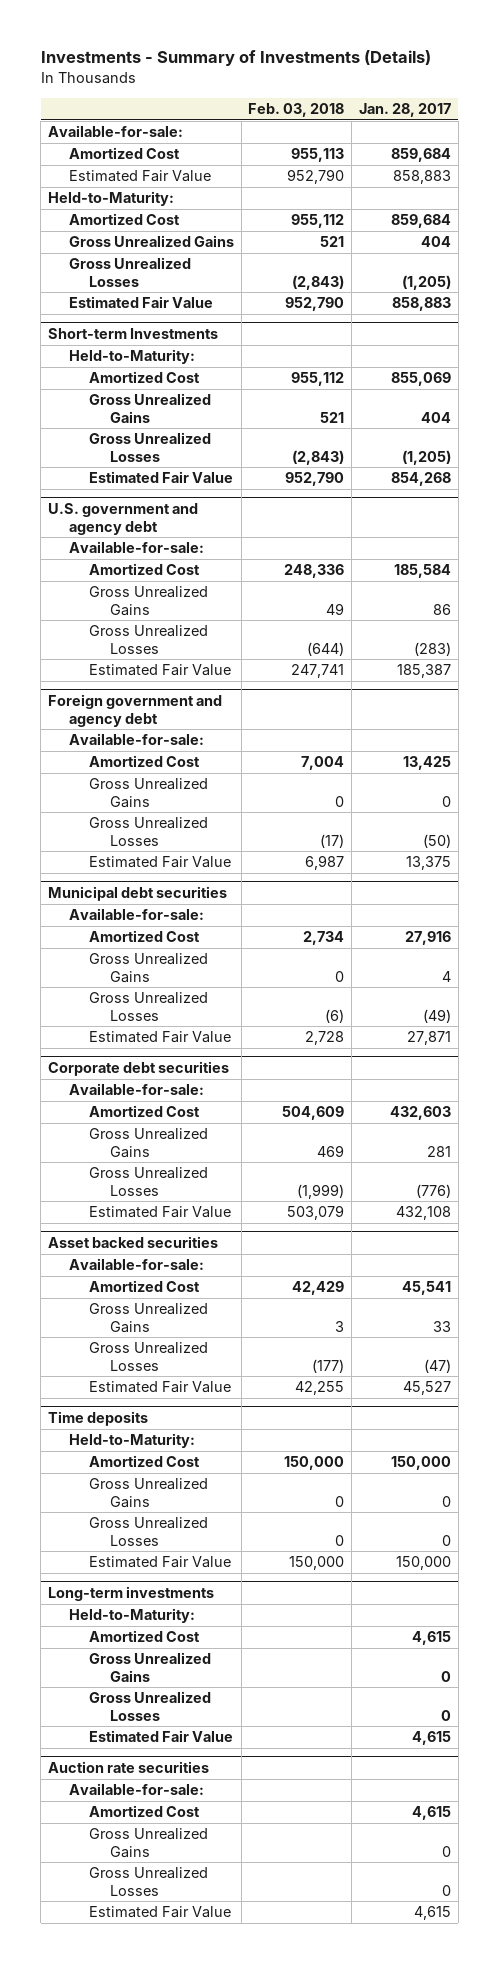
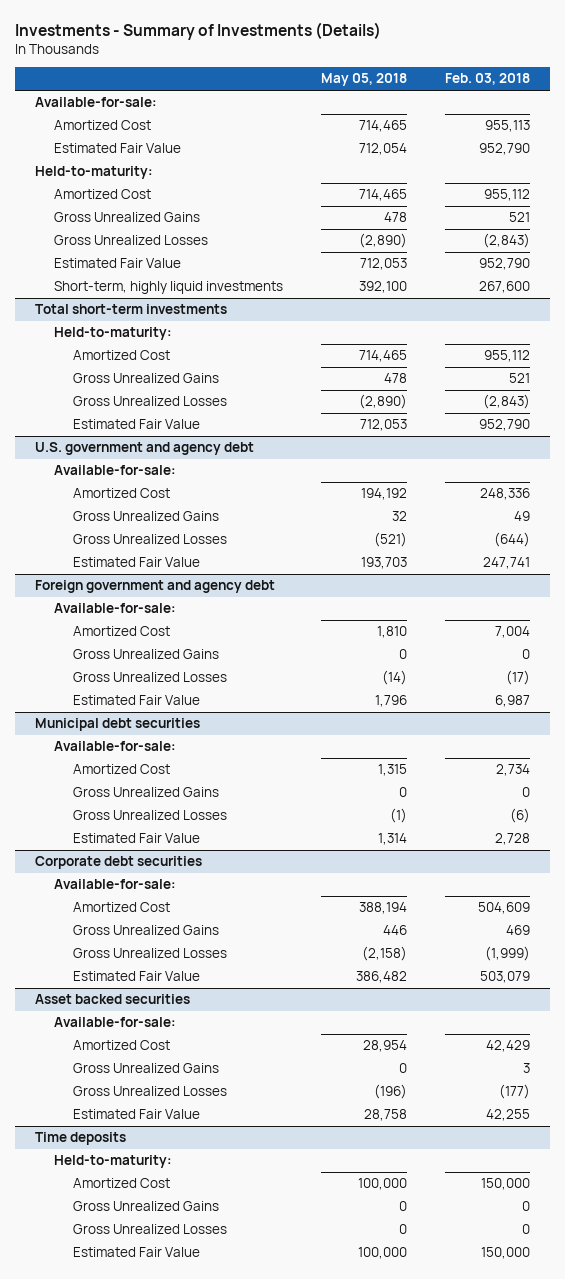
- | Feb. 03, 2018 | Jan. 28, 2017
+ | May 05, 2018 | Feb. 03, 2018
- Held-to-Maturity:
+ Held-to-maturity:
- Short-term Investments
- Held-to-Maturity:
+ Short-term, highly liquid investments | 392,100 | 267,600
+ Total short-term investments
+ Held-to-maturity:
@ Time deposits
- Held-to-Maturity:
+ Held-to-maturity:
- Long-term investments
- Held-to-Maturity:
- Amortized Cost | | 4,615
- Gross Unrealized Gains | | 0
- Gross Unrealized Losses | | 0
- Estimated Fair Value | | 4,615
- Auction rate securities
- Available-for-sale:
- Amortized Cost | | 4,615
- Gross Unrealized Gains | | 0
- Gross Unrealized Losses | | 0
- Estimated Fair Value | | 4,615

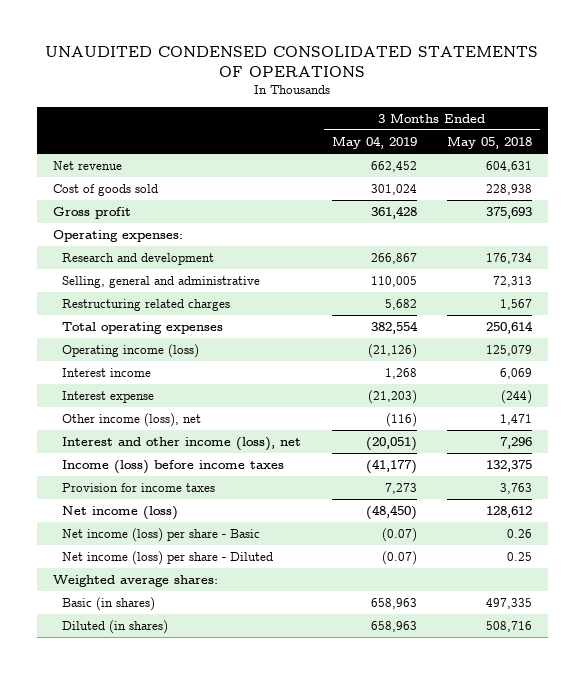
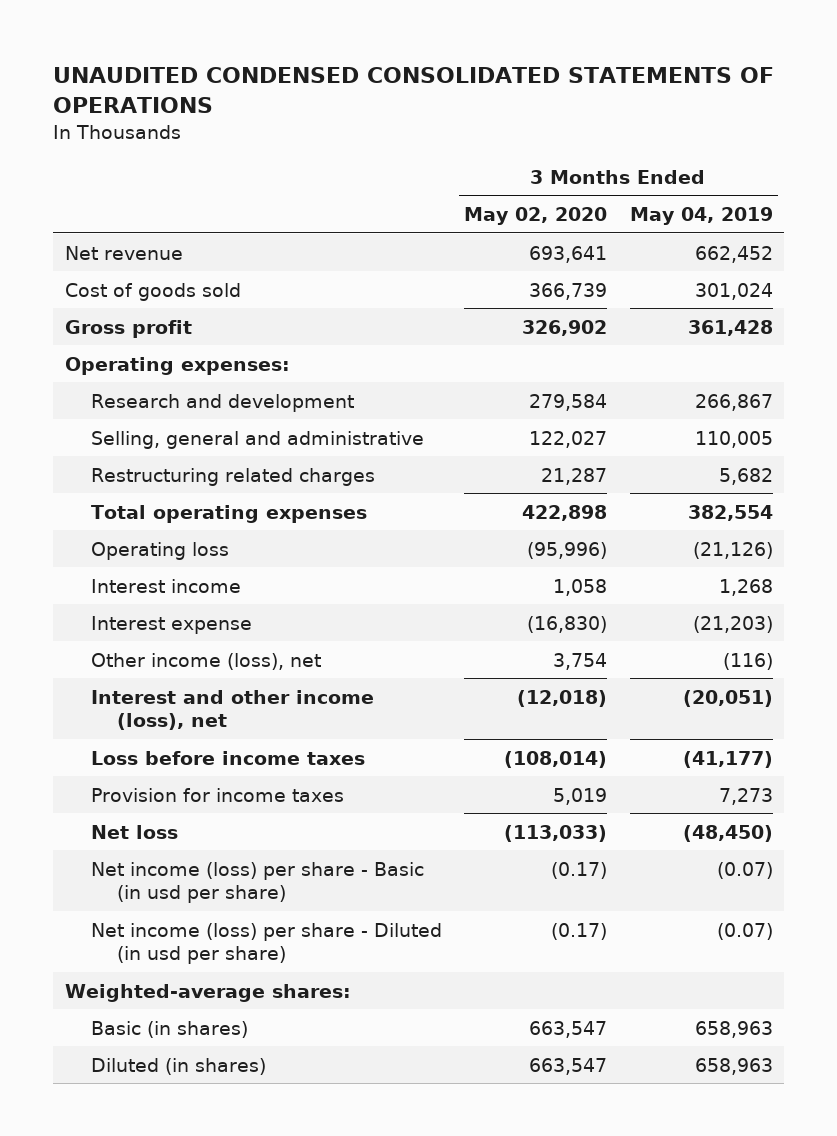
- | 3 Months Ended May 04, 2019 | 3 Months Ended May 05, 2018
+ | 3 Months Ended May 02, 2020 | 3 Months Ended May 04, 2019
- Operating income (loss) | (21,126) | 125,079
+ Operating loss | (95,996) | (21,126)
- Income (loss) before income taxes | (41,177) | 132,375
+ Loss before income taxes | (108,014) | (41,177)
- Net income (loss) | (48,450) | 128,612
- Net income (loss) per share - Basic | (0.07) | 0.26
- Net income (loss) per share - Diluted | (0.07) | 0.25
- Weighted average shares:
+ Net loss | (113,033) | (48,450)
+ Net income (loss) per share - Basic (in usd per share) | (0.17) | (0.07)
+ Net income (loss) per share - Diluted (in usd per share) | (0.17) | (0.07)
+ Weighted-average shares:

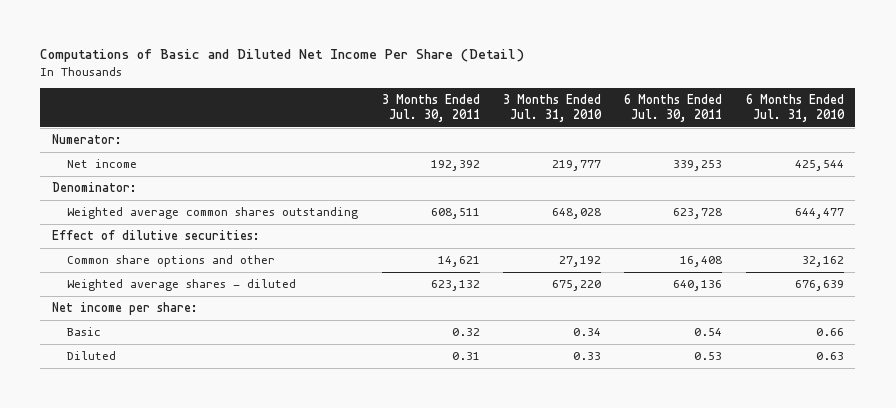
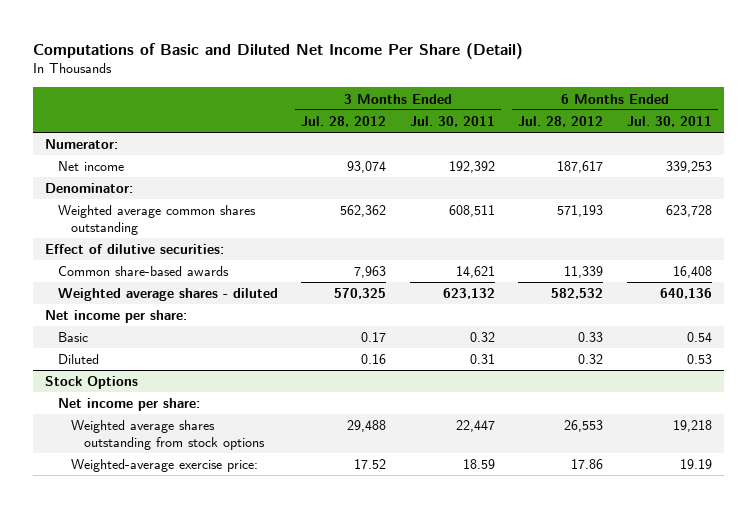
- | 3 Months Ended Jul. 30, 2011 | 3 Months Ended Jul. 31, 2010 | 6 Months Ended Jul. 30, 2011 | 6 Months Ended Jul. 31, 2010
+ | 3 Months Ended Jul. 28, 2012 | 3 Months Ended Jul. 30, 2011 | 6 Months Ended Jul. 28, 2012 | 6 Months Ended Jul. 30, 2011
- Common share options and other | 14,621 | 27,192 | 16,408 | 32,162
+ Common share-based awards | 7,963 | 14,621 | 11,339 | 16,408
+ Stock Options
+ Net income per share:
+ Weighted average shares outstanding from stock options | 29,488 | 22,447 | 26,553 | 19,218
+ Weighted-average exercise price: | 17.52 | 18.59 | 17.86 | 19.19

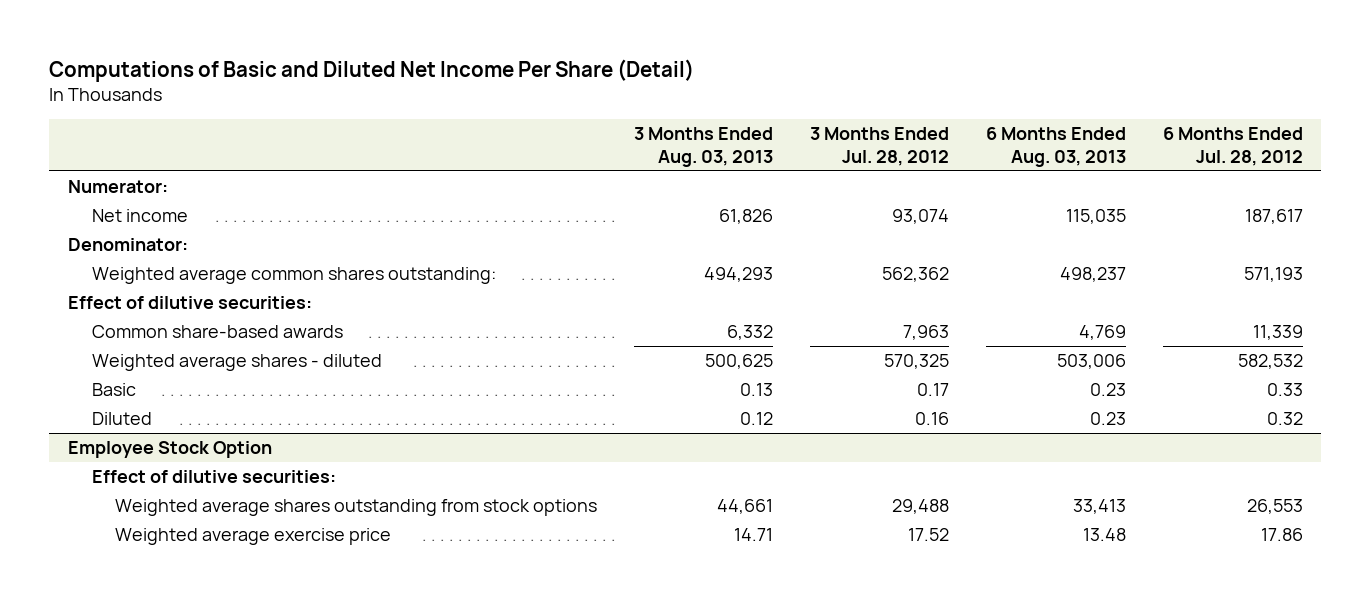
- | 3 Months Ended Jul. 28, 2012 | 3 Months Ended Jul. 30, 2011 | 6 Months Ended Jul. 28, 2012 | 6 Months Ended Jul. 30, 2011
+ | 3 Months Ended Aug. 03, 2013 | 3 Months Ended Jul. 28, 2012 | 6 Months Ended Aug. 03, 2013 | 6 Months Ended Jul. 28, 2012
- Weighted average common shares outstanding | 562,362 | 608,511 | 571,193 | 623,728
+ Weighted average common shares outstanding: | 494,293 | 562,362 | 498,237 | 571,193
- Net income per share:
- Stock Options
- Net income per share:
+ Employee Stock Option
+ Effect of dilutive securities:
- Weighted-average exercise price: | 17.52 | 18.59 | 17.86 | 19.19
+ Weighted average exercise price | 14.71 | 17.52 | 13.48 | 17.86

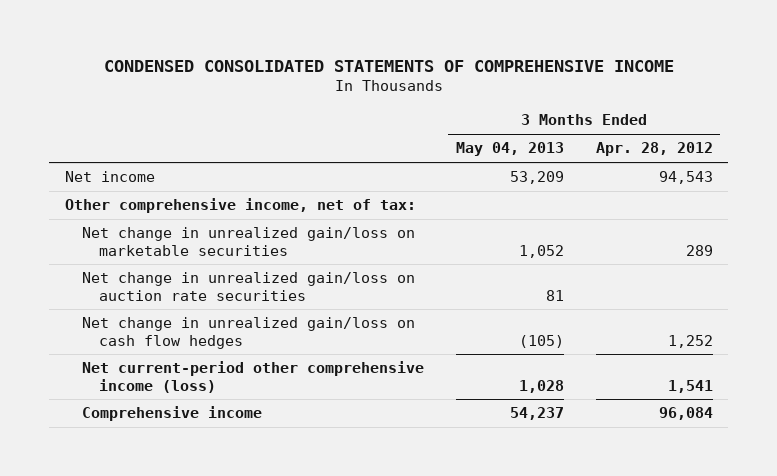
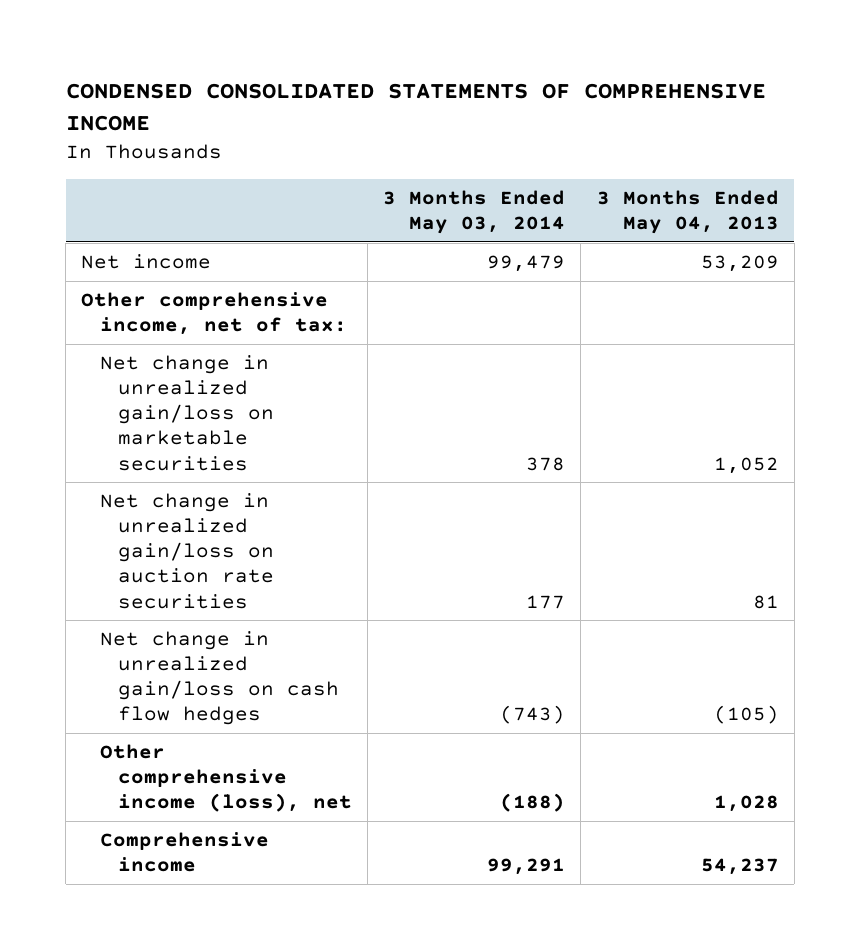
- | 3 Months Ended May 04, 2013 | 3 Months Ended Apr. 28, 2012
+ | 3 Months Ended May 03, 2014 | 3 Months Ended May 04, 2013
- Net current-period other comprehensive income (loss) | 1,028 | 1,541
+ Other comprehensive income (loss), net | (188) | 1,028

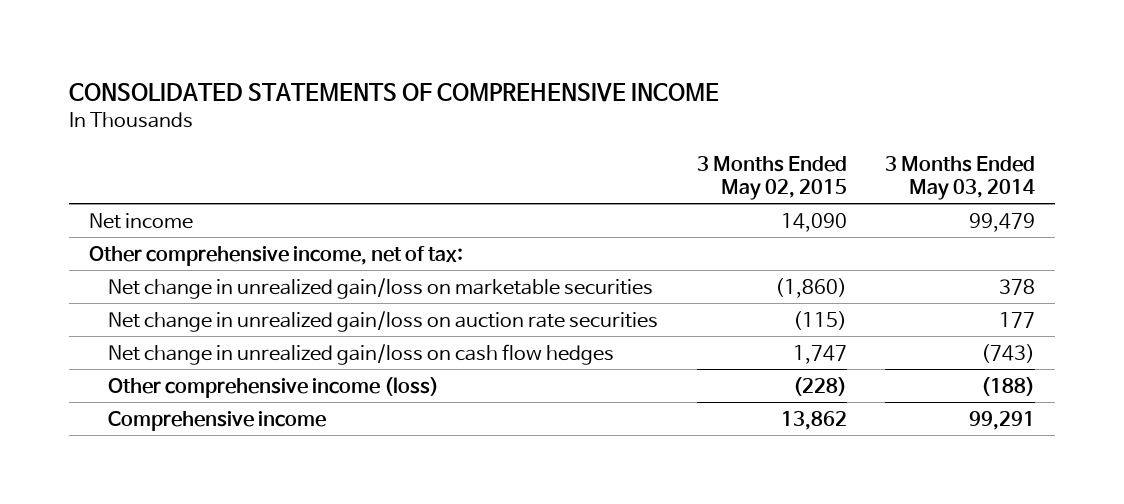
- CONDENSED CONSOLIDATED STATEMENTS OF COMPREHENSIVE INCOME
+ CONSOLIDATED STATEMENTS OF COMPREHENSIVE INCOME
- | 3 Months Ended May 03, 2014 | 3 Months Ended May 04, 2013
+ | 3 Months Ended May 02, 2015 | 3 Months Ended May 03, 2014
- Other comprehensive income (loss), net | (188) | 1,028
+ Other comprehensive income (loss) | (228) | (188)

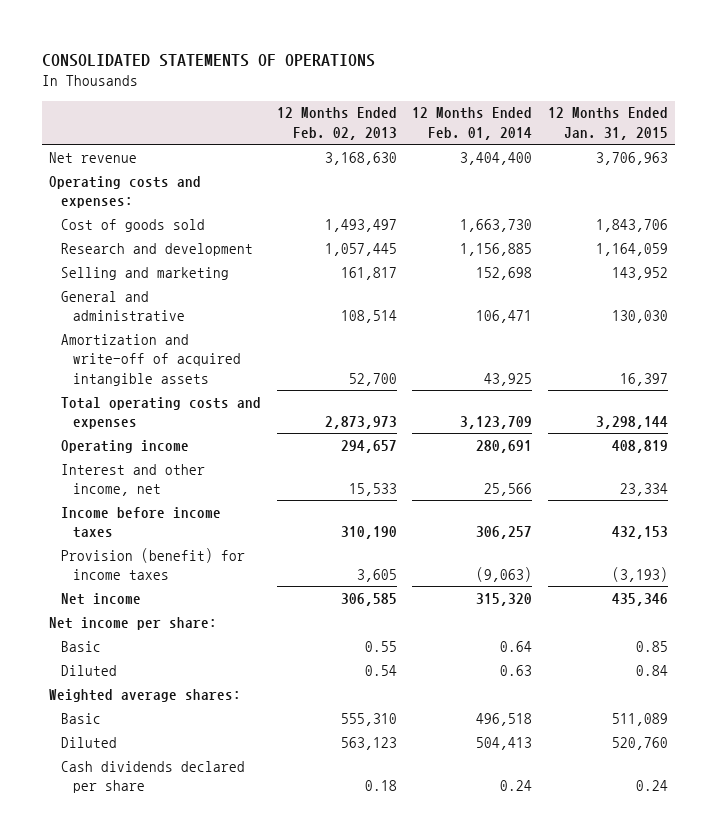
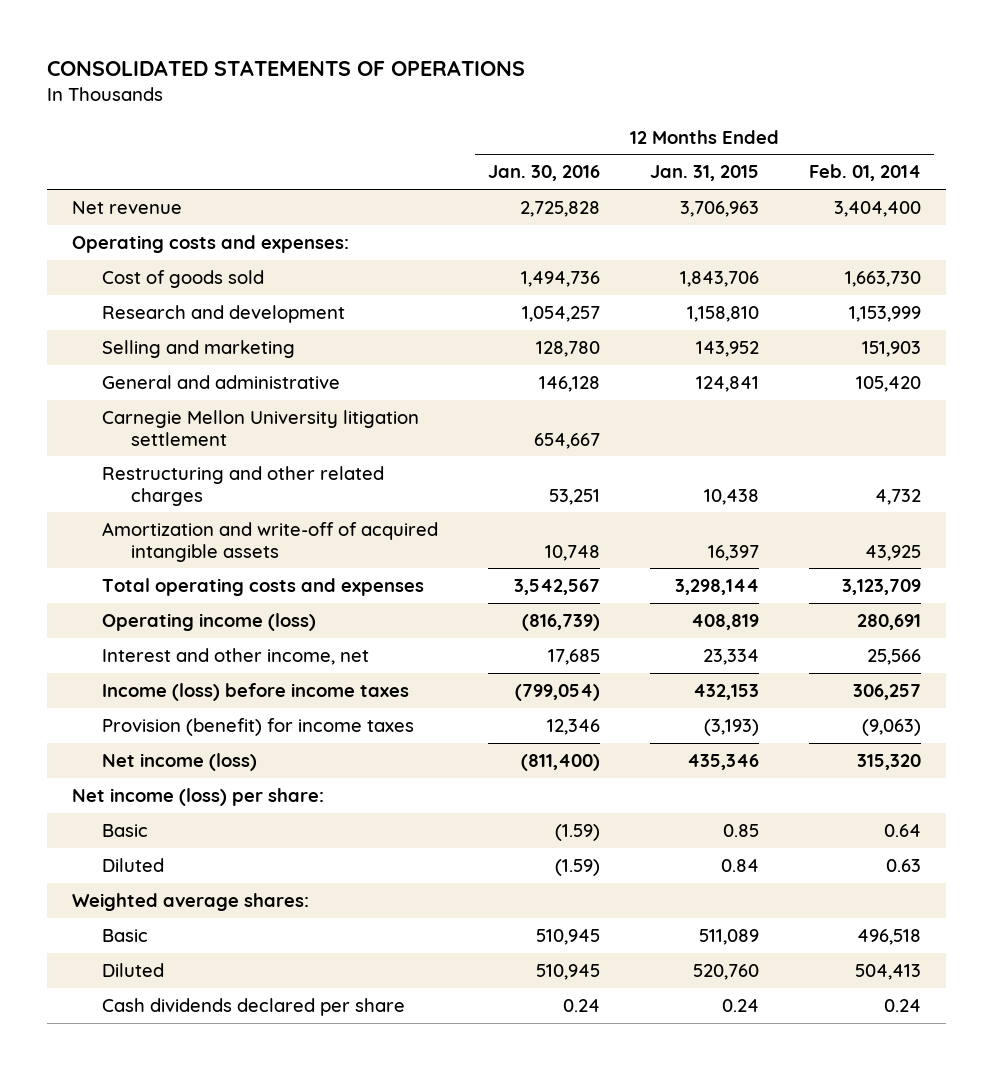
- | 12 Months Ended Feb. 02, 2013 | 12 Months Ended Feb. 01, 2014 | 12 Months Ended Jan. 31, 2015
+ | 12 Months Ended Jan. 30, 2016 | 12 Months Ended Jan. 31, 2015 | 12 Months Ended Feb. 01, 2014
- Research and development | 1,057,445 | 1,156,885 | 1,164,059
- Selling and marketing | 161,817 | 152,698 | 143,952
- General and administrative | 108,514 | 106,471 | 130,030
+ Research and development | 1,054,257 | 1,158,810 | 1,153,999
+ Selling and marketing | 128,780 | 143,952 | 151,903
+ General and administrative | 146,128 | 124,841 | 105,420
+ Carnegie Mellon University litigation settlement | 654,667 | |
+ Restructuring and other related charges | 53,251 | 10,438 | 4,732
- Operating income | 294,657 | 280,691 | 408,819
+ Operating income (loss) | (816,739) | 408,819 | 280,691
- Income before income taxes | 310,190 | 306,257 | 432,153
+ Income (loss) before income taxes | (799,054) | 432,153 | 306,257
- Net income | 306,585 | 315,320 | 435,346
- Net income per share:
+ Net income (loss) | (811,400) | 435,346 | 315,320
+ Net income (loss) per share:

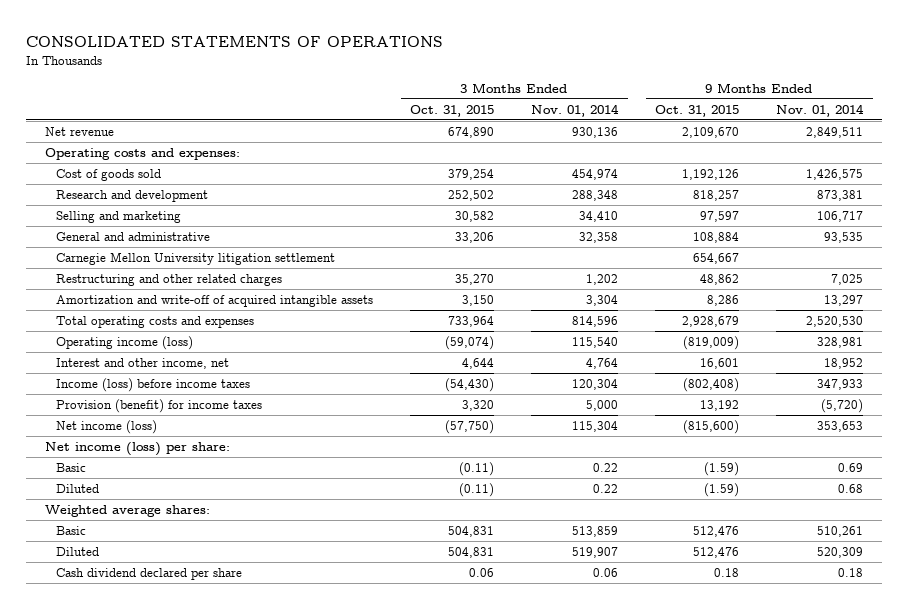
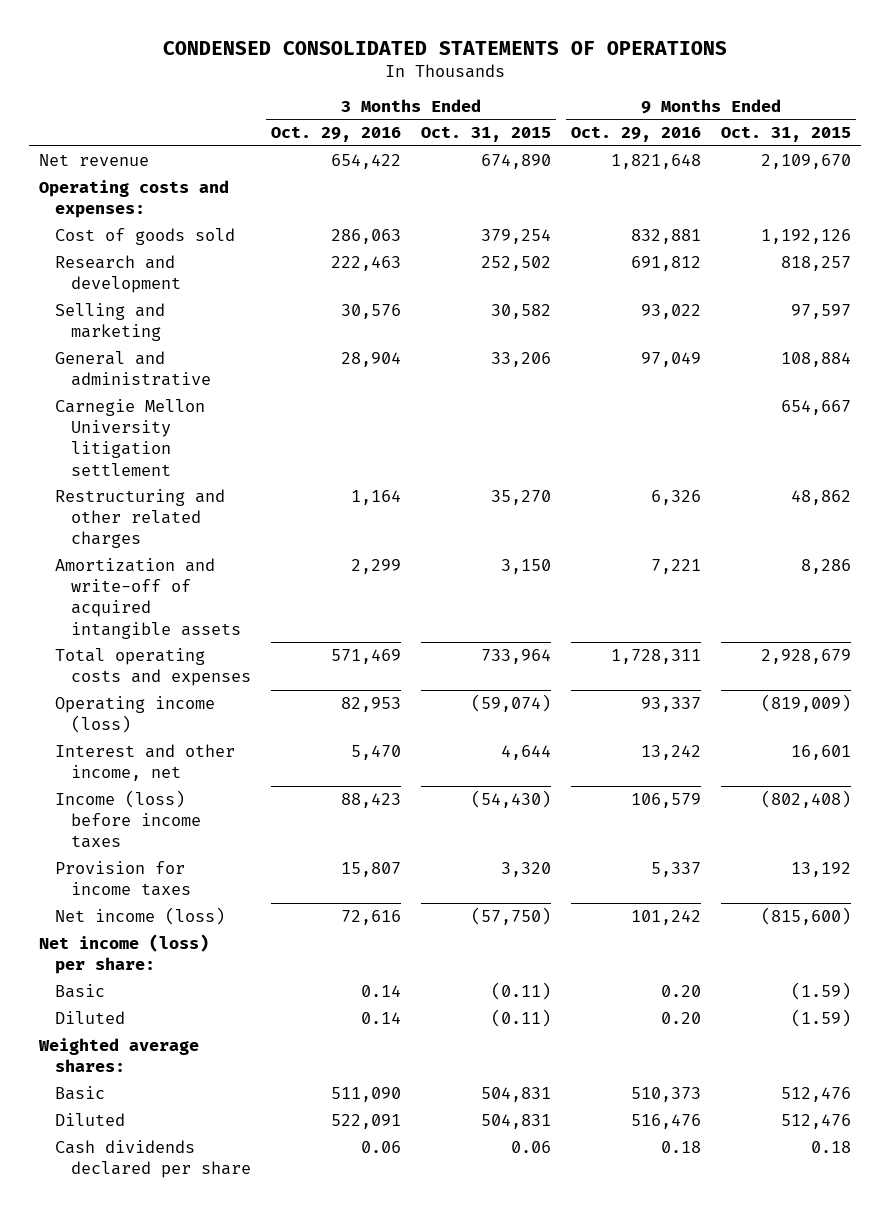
- CONSOLIDATED STATEMENTS OF OPERATIONS
+ CONDENSED CONSOLIDATED STATEMENTS OF OPERATIONS
- | 3 Months Ended Oct. 31, 2015 | 3 Months Ended Nov. 01, 2014 | 9 Months Ended Oct. 31, 2015 | 9 Months Ended Nov. 01, 2014
+ | 3 Months Ended Oct. 29, 2016 | 3 Months Ended Oct. 31, 2015 | 9 Months Ended Oct. 29, 2016 | 9 Months Ended Oct. 31, 2015
- Provision (benefit) for income taxes | 3,320 | 5,000 | 13,192 | (5,720)
+ Provision for income taxes | 15,807 | 3,320 | 5,337 | 13,192
- Cash dividend declared per share | 0.06 | 0.06 | 0.18 | 0.18
+ Cash dividends declared per share | 0.06 | 0.06 | 0.18 | 0.18

